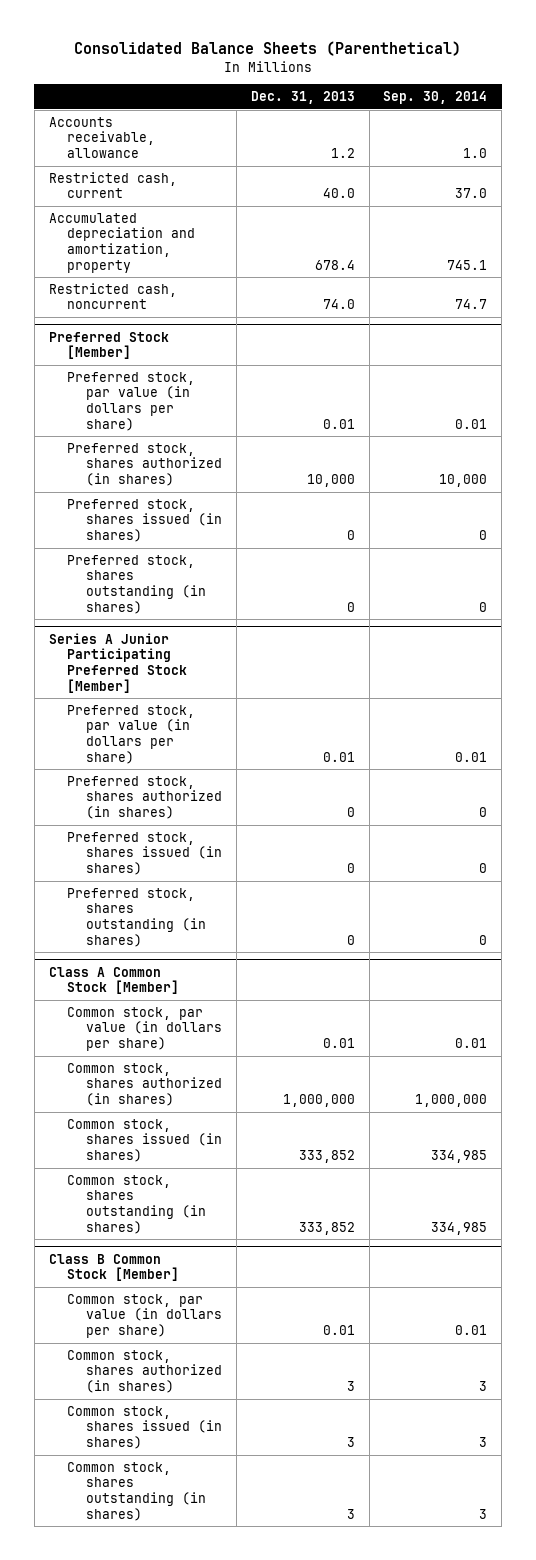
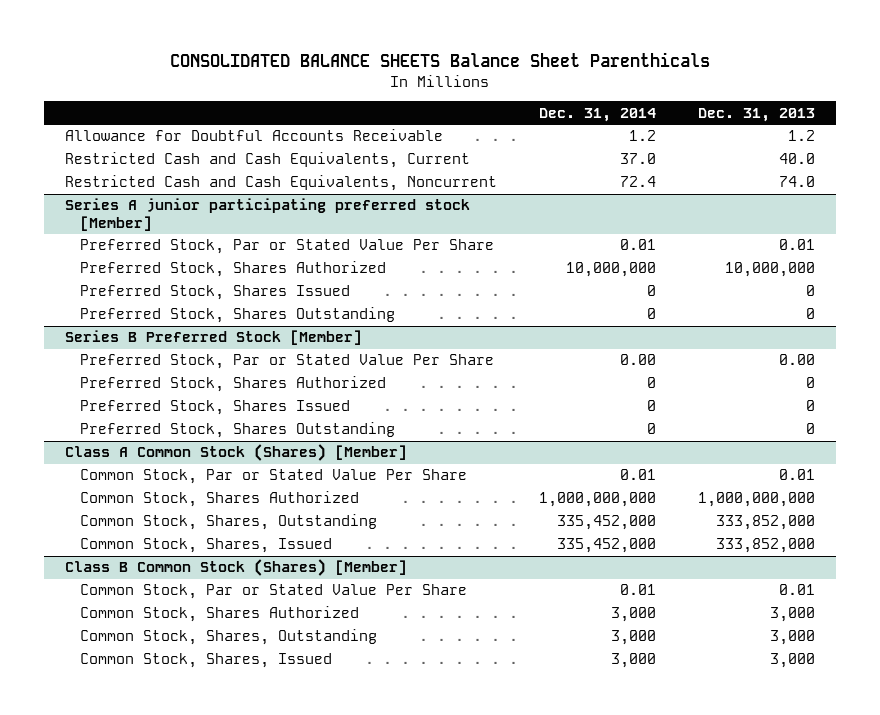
- Consolidated Balance Sheets (Parenthetical)
+ CONSOLIDATED BALANCE SHEETS Balance Sheet Parenthicals
- | Dec. 31, 2013 | Sep. 30, 2014
+ | Dec. 31, 2014 | Dec. 31, 2013
- Accounts receivable, allowance | 1.2 | 1.0
- Restricted cash, current | 40.0 | 37.0
- Accumulated depreciation and amortization, property | 678.4 | 745.1
- Restricted cash, noncurrent | 74.0 | 74.7
- Preferred Stock [Member]
- Preferred stock, par value (in dollars per share) | 0.01 | 0.01
- Preferred stock, shares authorized (in shares) | 10,000 | 10,000
- Preferred stock, shares issued (in shares) | 0 | 0
- Preferred stock, shares outstanding (in shares) | 0 | 0
- Series A Junior Participating Preferred Stock [Member]
- Preferred stock, par value (in dollars per share) | 0.01 | 0.01
- Preferred stock, shares authorized (in shares) | 0 | 0
- Preferred stock, shares issued (in shares) | 0 | 0
- Preferred stock, shares outstanding (in shares) | 0 | 0
- Class A Common Stock [Member]
- Common stock, par value (in dollars per share) | 0.01 | 0.01
- Common stock, shares authorized (in shares) | 1,000,000 | 1,000,000
- Common stock, shares issued (in shares) | 333,852 | 334,985
- Common stock, shares outstanding (in shares) | 333,852 | 334,985
- Class B Common Stock [Member]
- Common stock, par value (in dollars per share) | 0.01 | 0.01
- Common stock, shares authorized (in shares) | 3 | 3
- Common stock, shares issued (in shares) | 3 | 3
- Common stock, shares outstanding (in shares) | 3 | 3
+ Allowance for Doubtful Accounts Receivable | 1.2 | 1.2
+ Restricted Cash and Cash Equivalents, Current | 37.0 | 40.0
+ Restricted Cash and Cash Equivalents, Noncurrent | 72.4 | 74.0
+ Series A junior participating preferred stock [Member]
+ Preferred Stock, Par or Stated Value Per Share | 0.01 | 0.01
+ Preferred Stock, Shares Authorized | 10,000,000 | 10,000,000
+ Preferred Stock, Shares Issued | 0 | 0
+ Preferred Stock, Shares Outstanding | 0 | 0
+ Series B Preferred Stock [Member]
+ Preferred Stock, Par or Stated Value Per Share | 0.00 | 0.00
+ Preferred Stock, Shares Authorized | 0 | 0
+ Preferred Stock, Shares Issued | 0 | 0
+ Preferred Stock, Shares Outstanding | 0 | 0
+ Class A Common Stock (Shares) [Member]
+ Common Stock, Par or Stated Value Per Share | 0.01 | 0.01
+ Common Stock, Shares Authorized | 1,000,000,000 | 1,000,000,000
+ Common Stock, Shares, Outstanding | 335,452,000 | 333,852,000
+ Common Stock, Shares, Issued | 335,452,000 | 333,852,000
+ Class B Common Stock (Shares) [Member]
+ Common Stock, Par or Stated Value Per Share | 0.01 | 0.01
+ Common Stock, Shares Authorized | 3,000 | 3,000
+ Common Stock, Shares, Outstanding | 3,000 | 3,000
+ Common Stock, Shares, Issued | 3,000 | 3,000

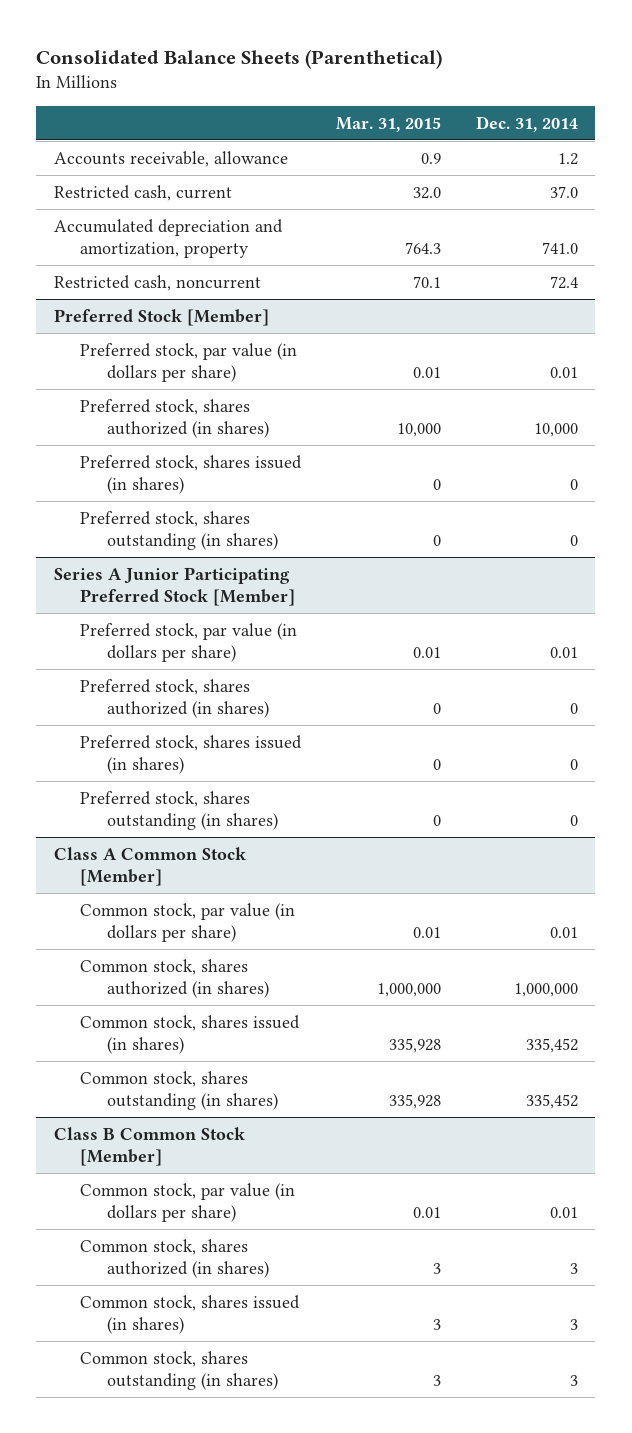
- CONSOLIDATED BALANCE SHEETS Balance Sheet Parenthicals
+ Consolidated Balance Sheets (Parenthetical)
- | Dec. 31, 2014 | Dec. 31, 2013
+ | Mar. 31, 2015 | Dec. 31, 2014
- Allowance for Doubtful Accounts Receivable | 1.2 | 1.2
- Restricted Cash and Cash Equivalents, Current | 37.0 | 40.0
- Restricted Cash and Cash Equivalents, Noncurrent | 72.4 | 74.0
- Series A junior participating preferred stock [Member]
- Preferred Stock, Par or Stated Value Per Share | 0.01 | 0.01
- Preferred Stock, Shares Authorized | 10,000,000 | 10,000,000
- Preferred Stock, Shares Issued | 0 | 0
- Preferred Stock, Shares Outstanding | 0 | 0
- Series B Preferred Stock [Member]
- Preferred Stock, Par or Stated Value Per Share | 0.00 | 0.00
- Preferred Stock, Shares Authorized | 0 | 0
- Preferred Stock, Shares Issued | 0 | 0
- Preferred Stock, Shares Outstanding | 0 | 0
- Class A Common Stock (Shares) [Member]
- Common Stock, Par or Stated Value Per Share | 0.01 | 0.01
- Common Stock, Shares Authorized | 1,000,000,000 | 1,000,000,000
- Common Stock, Shares, Outstanding | 335,452,000 | 333,852,000
- Common Stock, Shares, Issued | 335,452,000 | 333,852,000
- Class B Common Stock (Shares) [Member]
- Common Stock, Par or Stated Value Per Share | 0.01 | 0.01
- Common Stock, Shares Authorized | 3,000 | 3,000
- Common Stock, Shares, Outstanding | 3,000 | 3,000
- Common Stock, Shares, Issued | 3,000 | 3,000
+ Accounts receivable, allowance | 0.9 | 1.2
+ Restricted cash, current | 32.0 | 37.0
+ Accumulated depreciation and amortization, property | 764.3 | 741.0
+ Restricted cash, noncurrent | 70.1 | 72.4
+ Preferred Stock [Member]
+ Preferred stock, par value (in dollars per share) | 0.01 | 0.01
+ Preferred stock, shares authorized (in shares) | 10,000 | 10,000
+ Preferred stock, shares issued (in shares) | 0 | 0
+ Preferred stock, shares outstanding (in shares) | 0 | 0
+ Series A Junior Participating Preferred Stock [Member]
+ Preferred stock, par value (in dollars per share) | 0.01 | 0.01
+ Preferred stock, shares authorized (in shares) | 0 | 0
+ Preferred stock, shares issued (in shares) | 0 | 0
+ Preferred stock, shares outstanding (in shares) | 0 | 0
+ Class A Common Stock [Member]
+ Common stock, par value (in dollars per share) | 0.01 | 0.01
+ Common stock, shares authorized (in shares) | 1,000,000 | 1,000,000
+ Common stock, shares issued (in shares) | 335,928 | 335,452
+ Common stock, shares outstanding (in shares) | 335,928 | 335,452
+ Class B Common Stock [Member]
+ Common stock, par value (in dollars per share) | 0.01 | 0.01
+ Common stock, shares authorized (in shares) | 3 | 3
+ Common stock, shares issued (in shares) | 3 | 3
+ Common stock, shares outstanding (in shares) | 3 | 3

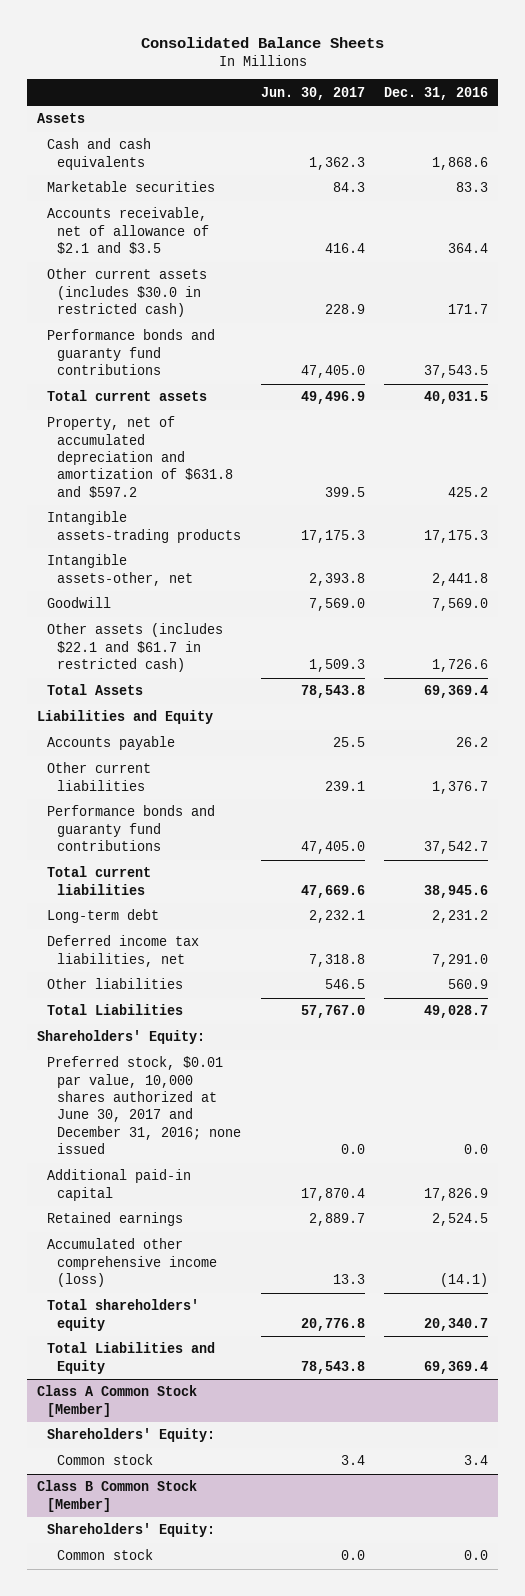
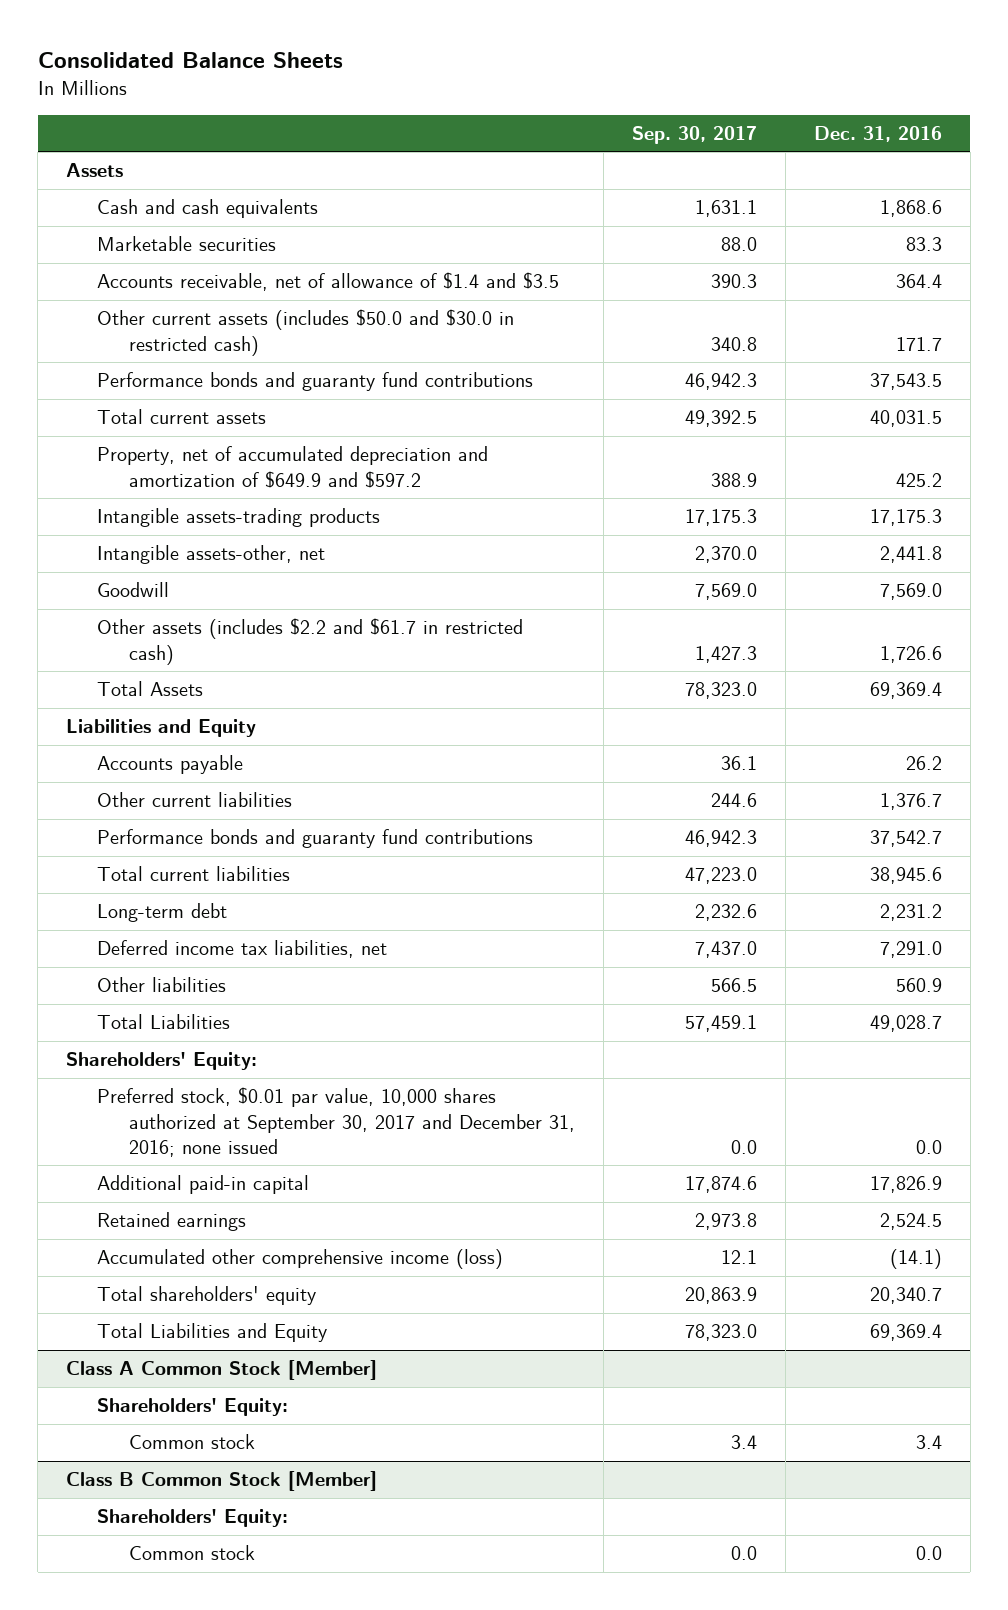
- | Jun. 30, 2017 | Dec. 31, 2016
+ | Sep. 30, 2017 | Dec. 31, 2016
- Accounts receivable, net of allowance of $2.1 and $3.5 | 416.4 | 364.4
- Other current assets (includes $30.0 in restricted cash) | 228.9 | 171.7
+ Accounts receivable, net of allowance of $1.4 and $3.5 | 390.3 | 364.4
+ Other current assets (includes $50.0 and $30.0 in restricted cash) | 340.8 | 171.7
- Property, net of accumulated depreciation and amortization of $631.8 and $597.2 | 399.5 | 425.2
+ Property, net of accumulated depreciation and amortization of $649.9 and $597.2 | 388.9 | 425.2
- Other assets (includes $22.1 and $61.7 in restricted cash) | 1,509.3 | 1,726.6
+ Other assets (includes $2.2 and $61.7 in restricted cash) | 1,427.3 | 1,726.6
- Preferred stock, $0.01 par value, 10,000 shares authorized at June 30, 2017 and December 31, 2016; none issued | 0.0 | 0.0
+ Preferred stock, $0.01 par value, 10,000 shares authorized at September 30, 2017 and December 31, 2016; none issued | 0.0 | 0.0

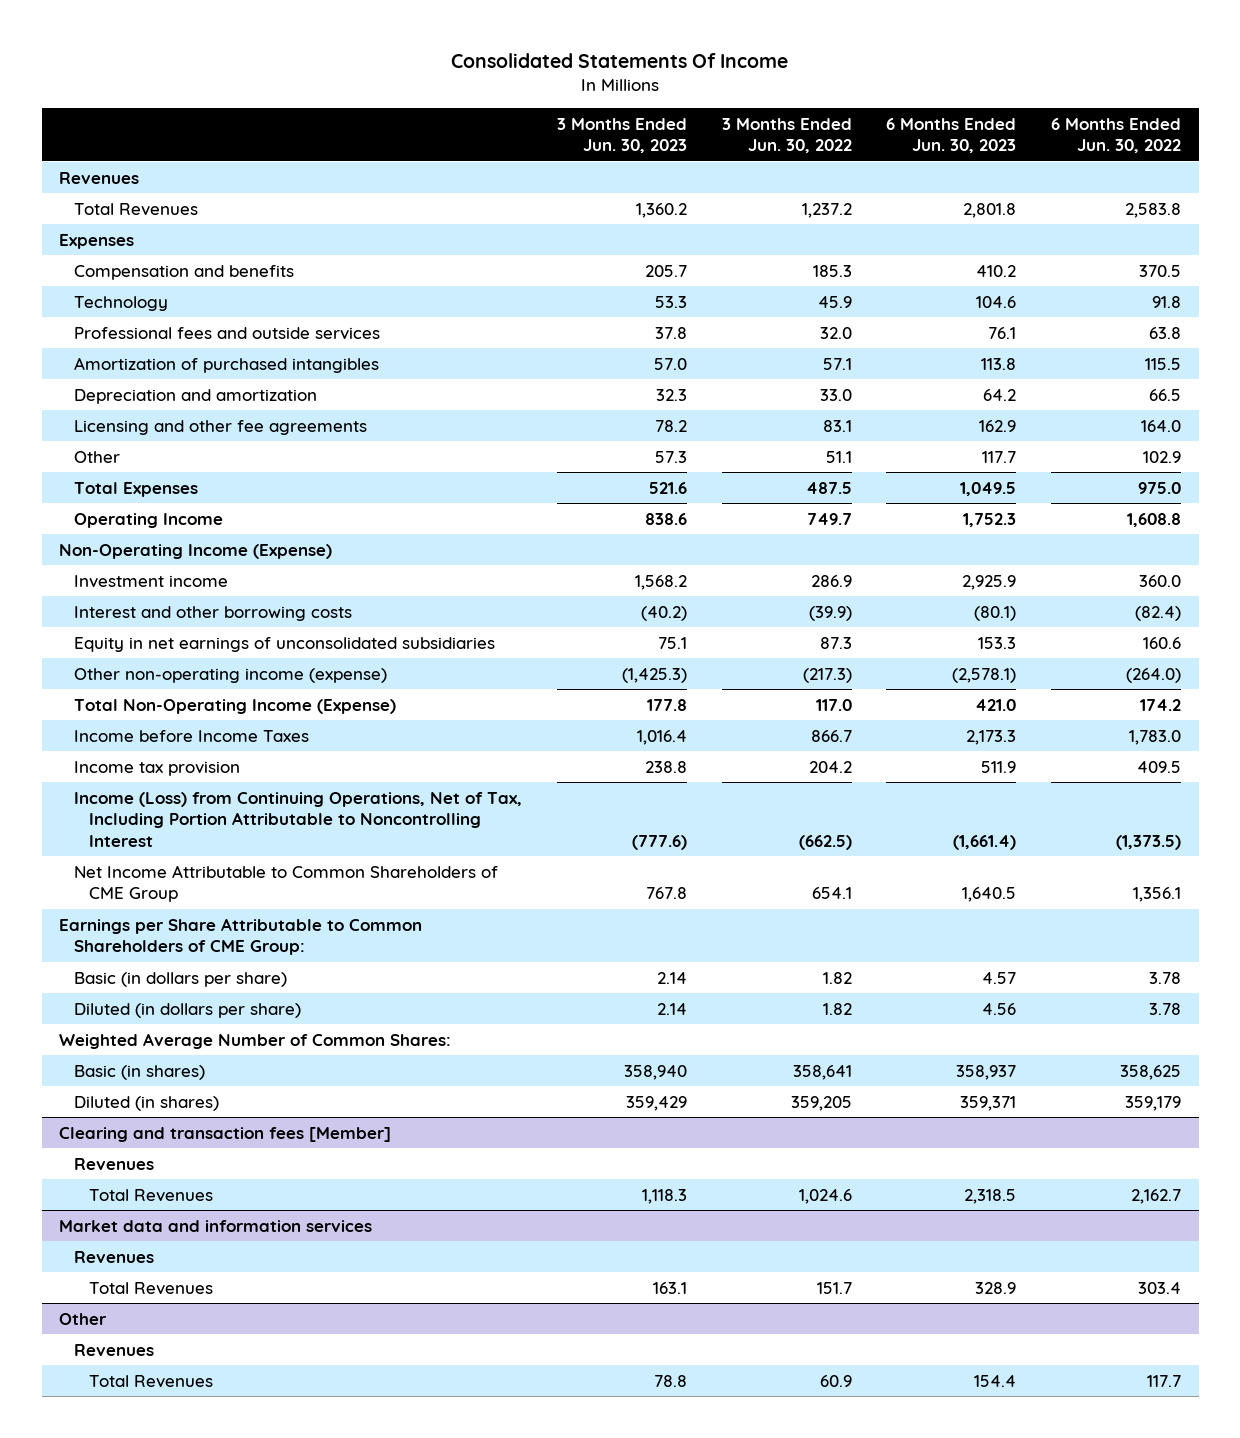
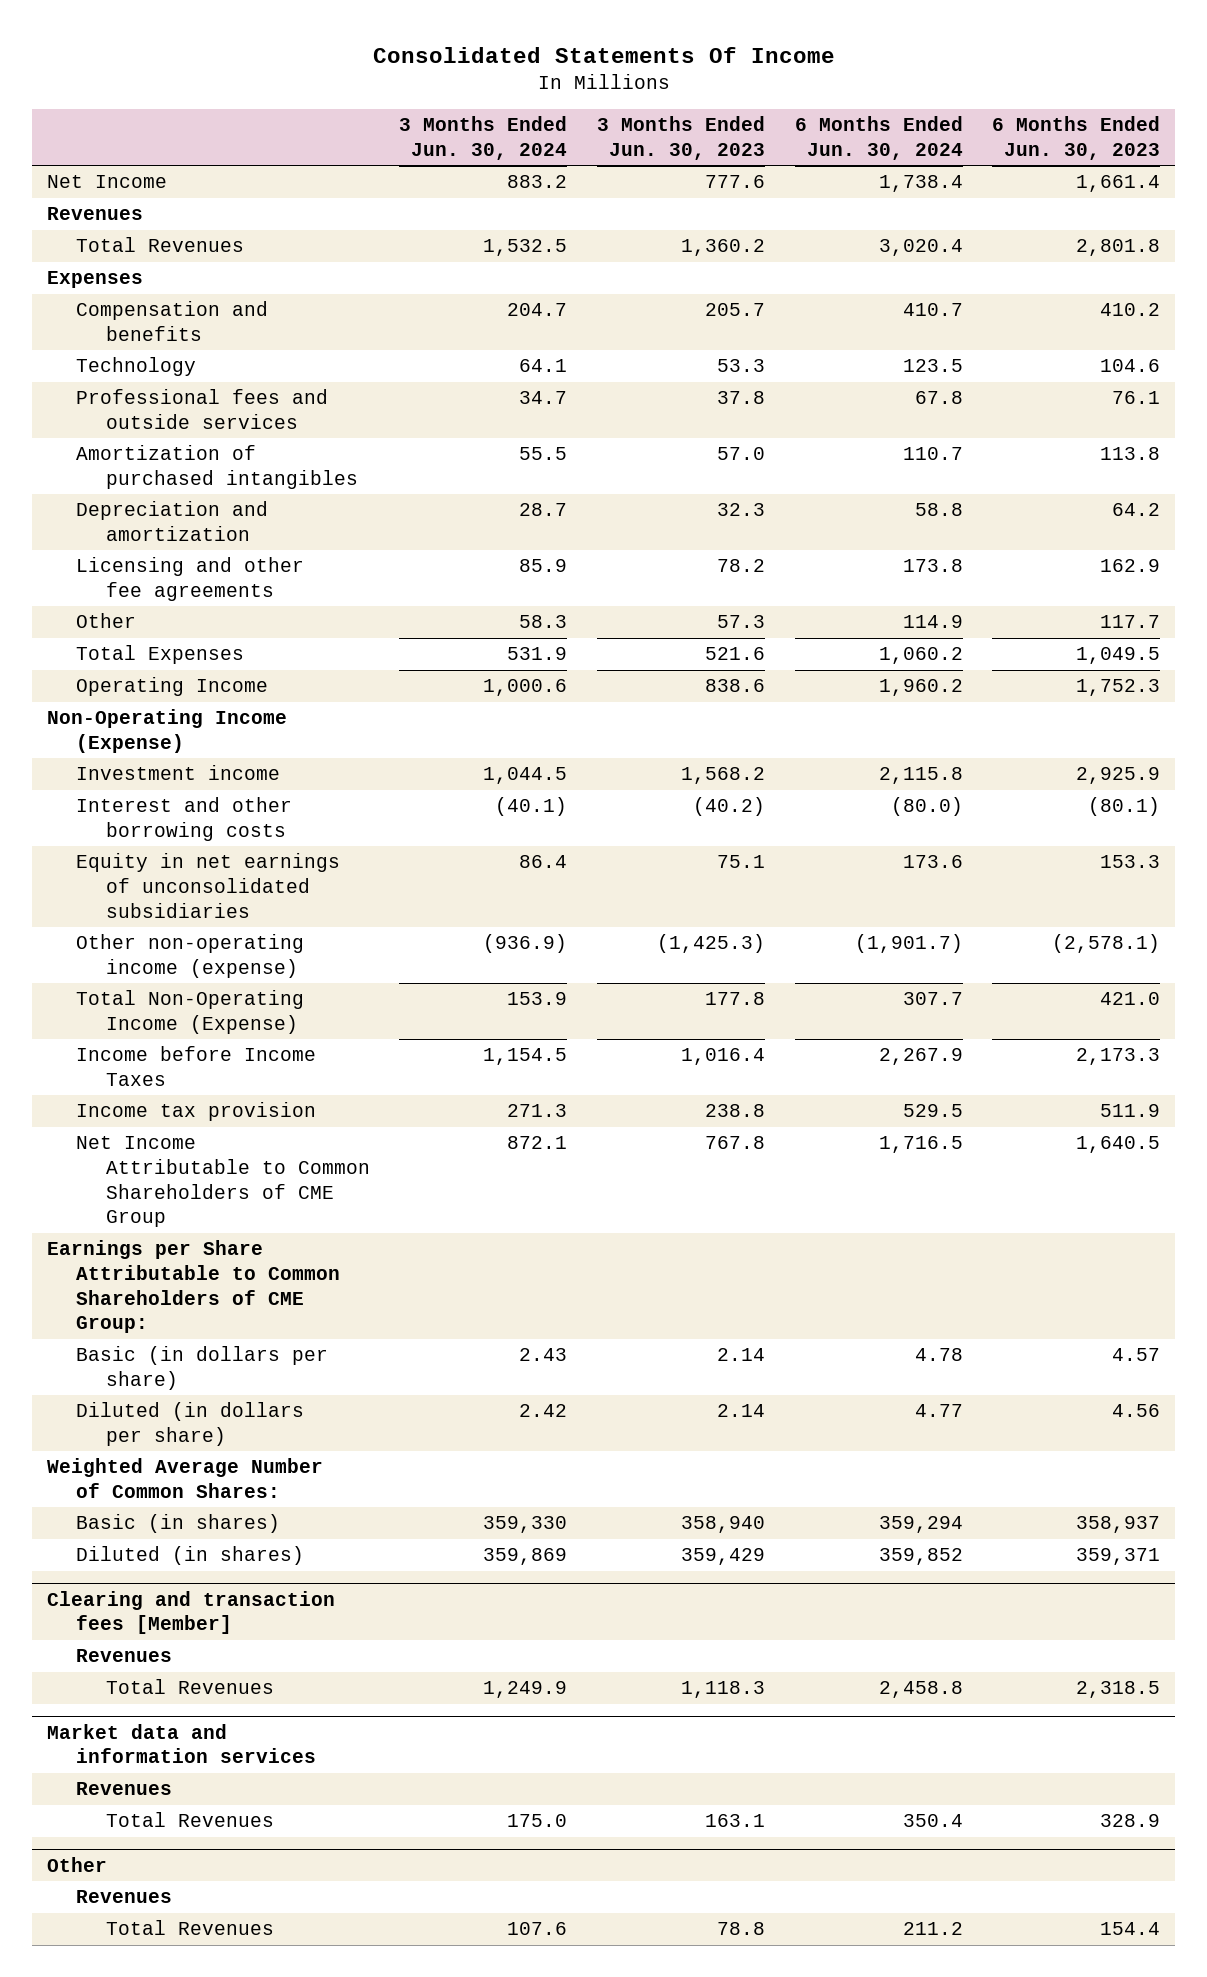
- | 3 Months Ended Jun. 30, 2023 | 3 Months Ended Jun. 30, 2022 | 6 Months Ended Jun. 30, 2023 | 6 Months Ended Jun. 30, 2022
+ | 3 Months Ended Jun. 30, 2024 | 3 Months Ended Jun. 30, 2023 | 6 Months Ended Jun. 30, 2024 | 6 Months Ended Jun. 30, 2023
+ Net Income | 883.2 | 777.6 | 1,738.4 | 1,661.4
- Income (Loss) from Continuing Operations, Net of Tax, Including Portion Attributable to Noncontrolling Interest | (777.6) | (662.5) | (1,661.4) | (1,373.5)

